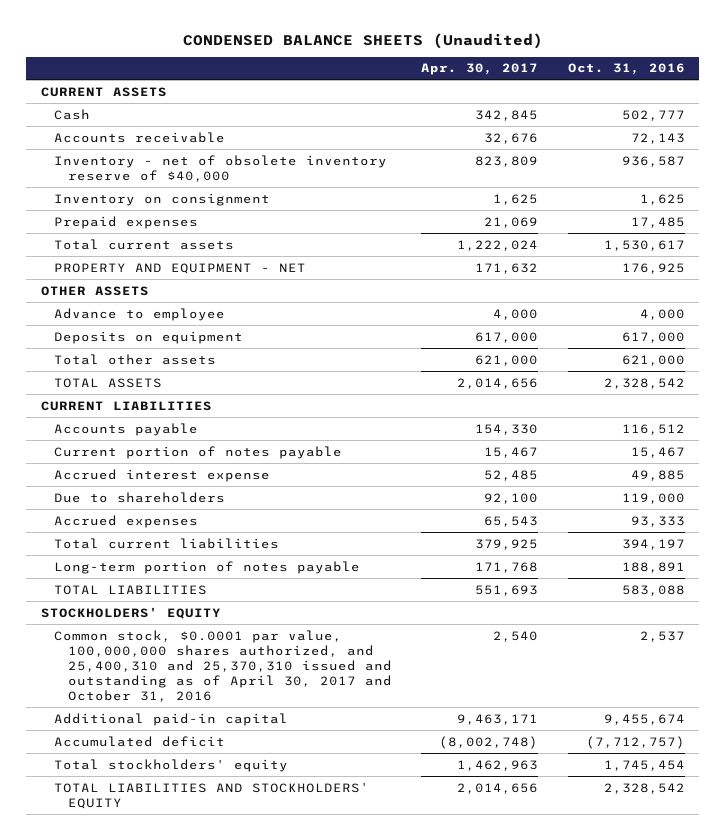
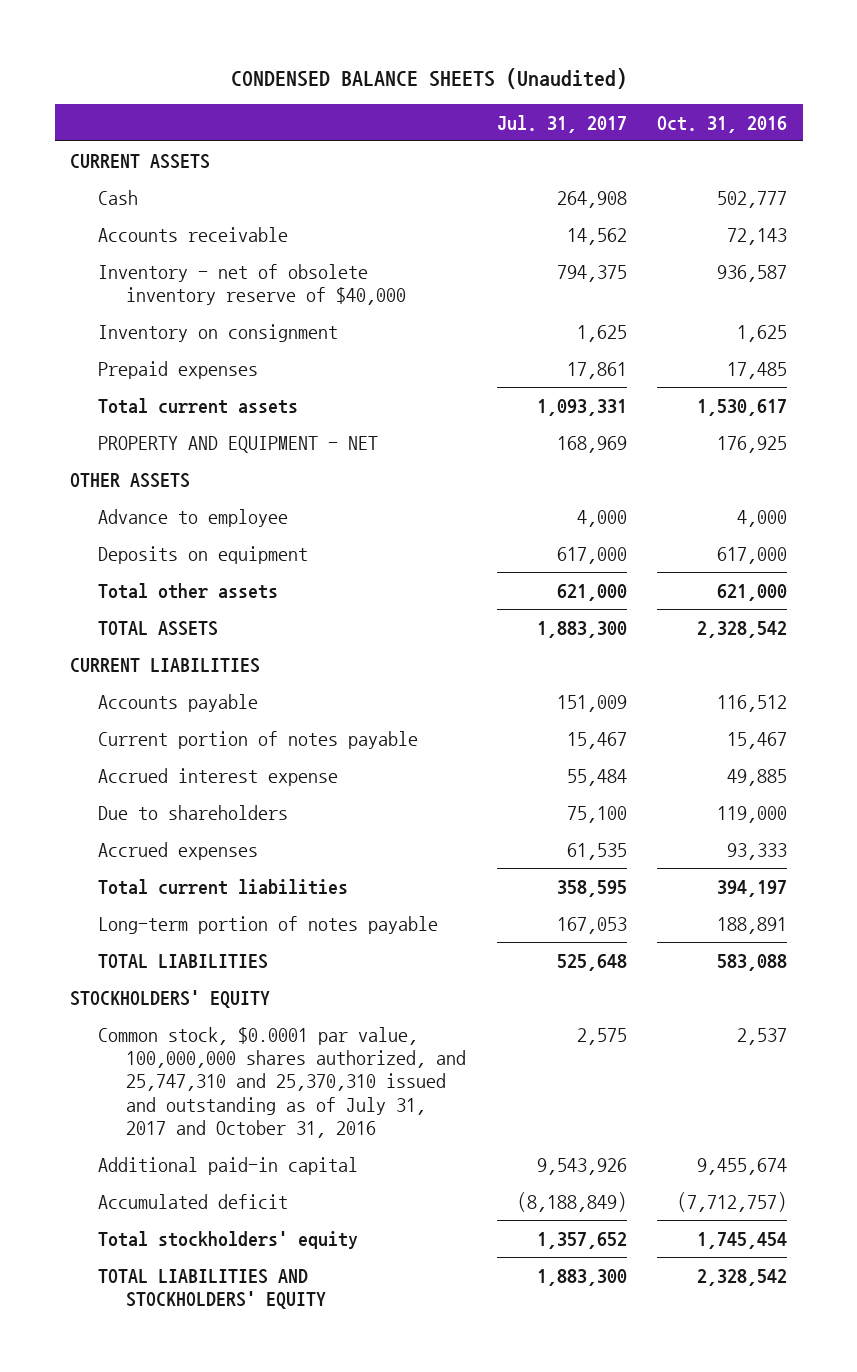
- | Apr. 30, 2017 | Oct. 31, 2016
+ | Jul. 31, 2017 | Oct. 31, 2016
- Common stock, $0.0001 par value, 100,000,000 shares authorized, and 25,400,310 and 25,370,310 issued and outstanding as of April 30, 2017 and October 31, 2016 | 2,540 | 2,537
+ Common stock, $0.0001 par value, 100,000,000 shares authorized, and 25,747,310 and 25,370,310 issued and outstanding as of July 31, 2017 and October 31, 2016 | 2,575 | 2,537

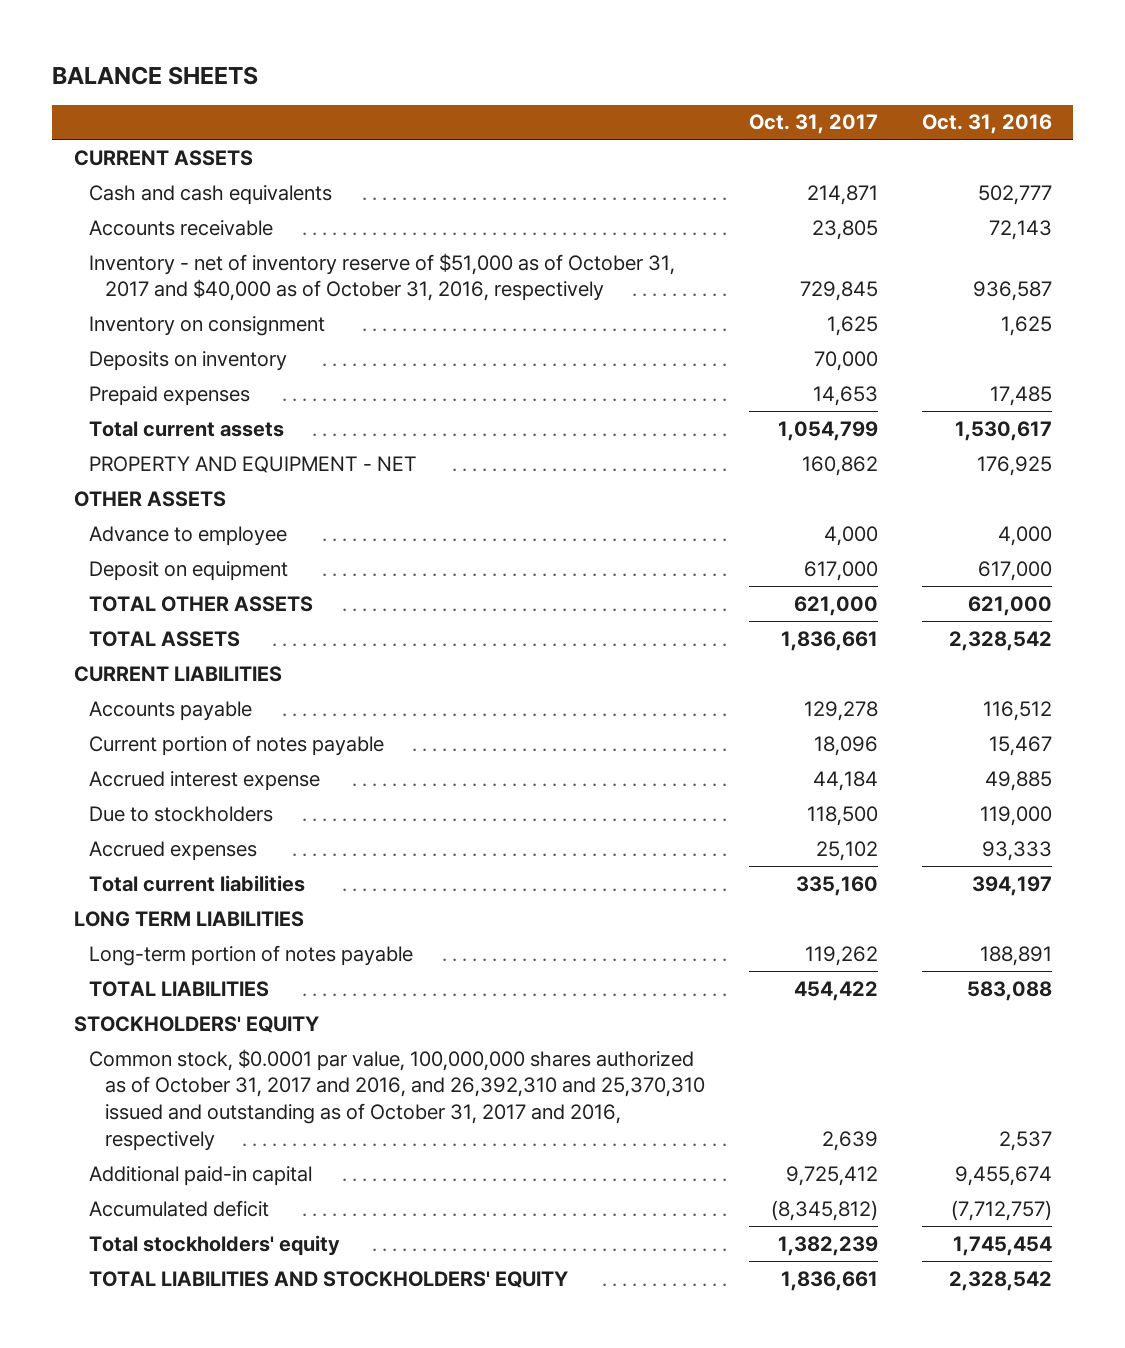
- CONDENSED BALANCE SHEETS (Unaudited)
+ BALANCE SHEETS
- | Jul. 31, 2017 | Oct. 31, 2016
+ | Oct. 31, 2017 | Oct. 31, 2016
- Cash | 264,908 | 502,777
+ Cash and cash equivalents | 214,871 | 502,777
- Inventory - net of obsolete inventory reserve of $40,000 | 794,375 | 936,587
+ Inventory - net of inventory reserve of $51,000 as of October 31, 2017 and $40,000 as of October 31, 2016, respectively | 729,845 | 936,587
+ Deposits on inventory | 70,000 |
- Deposits on equipment | 617,000 | 617,000
- Total other assets | 621,000 | 621,000
+ Deposit on equipment | 617,000 | 617,000
+ TOTAL OTHER ASSETS | 621,000 | 621,000
- Due to shareholders | 75,100 | 119,000
+ Due to stockholders | 118,500 | 119,000
+ LONG TERM LIABILITIES
- Common stock, $0.0001 par value, 100,000,000 shares authorized, and 25,747,310 and 25,370,310 issued and outstanding as of July 31, 2017 and October 31, 2016 | 2,575 | 2,537
+ Common stock, $0.0001 par value, 100,000,000 shares authorized as of October 31, 2017 and 2016, and 26,392,310 and 25,370,310 issued and outstanding as of October 31, 2017 and 2016, respectively | 2,639 | 2,537

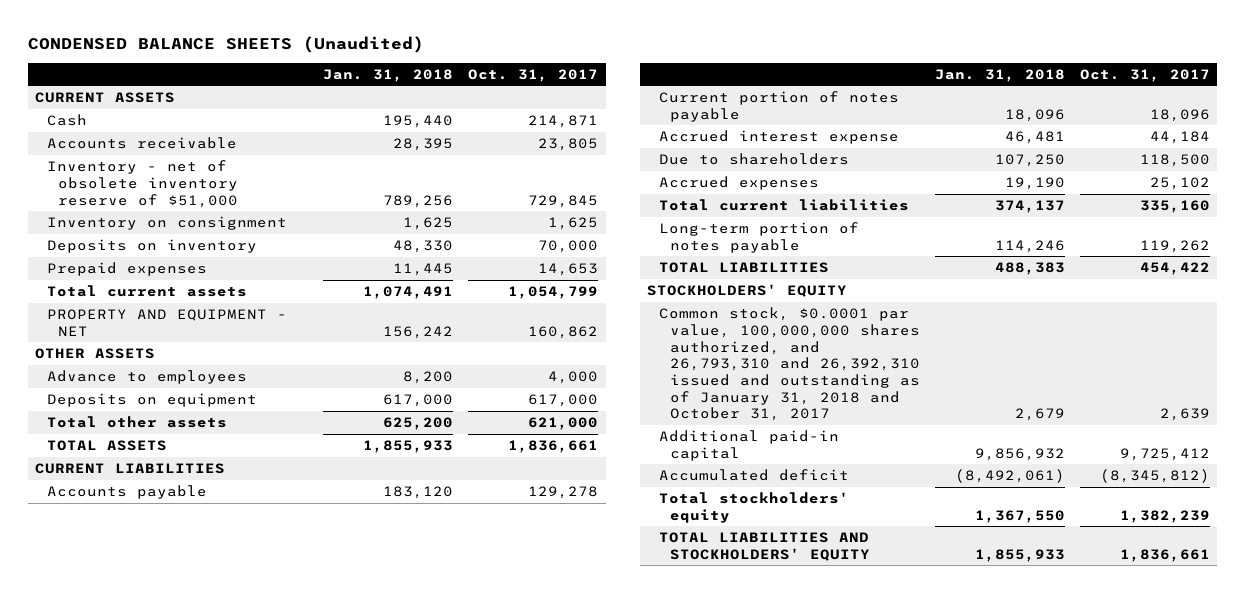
- BALANCE SHEETS
+ CONDENSED BALANCE SHEETS (Unaudited)
- | Oct. 31, 2017 | Oct. 31, 2016
+ | Jan. 31, 2018 | Oct. 31, 2017
- Cash and cash equivalents | 214,871 | 502,777
+ Cash | 195,440 | 214,871
- Inventory - net of inventory reserve of $51,000 as of October 31, 2017 and $40,000 as of October 31, 2016, respectively | 729,845 | 936,587
+ Inventory - net of obsolete inventory reserve of $51,000 | 789,256 | 729,845
- Advance to employee | 4,000 | 4,000
- Deposit on equipment | 617,000 | 617,000
- TOTAL OTHER ASSETS | 621,000 | 621,000
+ Advance to employees | 8,200 | 4,000
+ Deposits on equipment | 617,000 | 617,000
+ Total other assets | 625,200 | 621,000
- Due to stockholders | 118,500 | 119,000
+ Due to shareholders | 107,250 | 118,500
- LONG TERM LIABILITIES
- Common stock, $0.0001 par value, 100,000,000 shares authorized as of October 31, 2017 and 2016, and 26,392,310 and 25,370,310 issued and outstanding as of October 31, 2017 and 2016, respectively | 2,639 | 2,537
+ Common stock, $0.0001 par value, 100,000,000 shares authorized, and 26,793,310 and 26,392,310 issued and outstanding as of January 31, 2018 and October 31, 2017 | 2,679 | 2,639

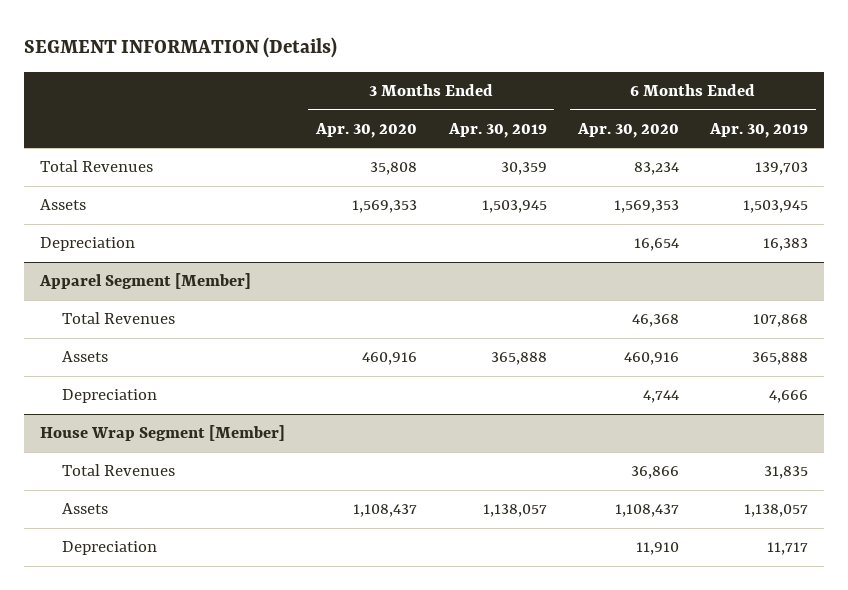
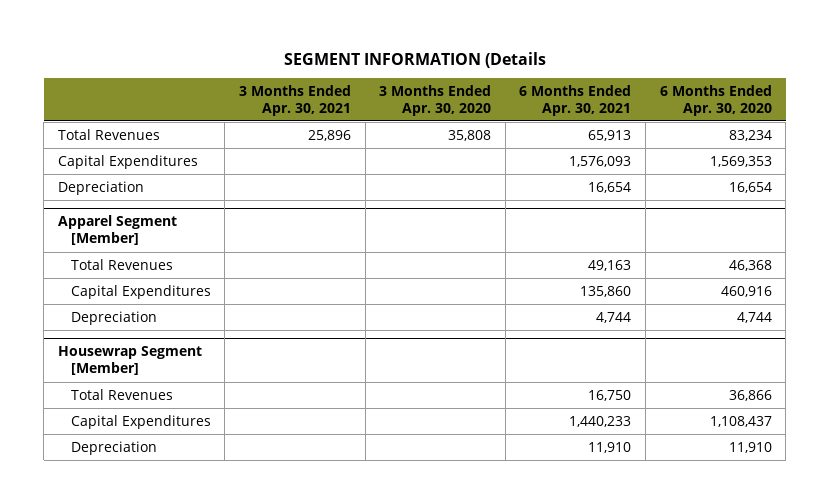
- SEGMENT INFORMATION (Details)
+ SEGMENT INFORMATION (Details
- | 3 Months Ended Apr. 30, 2020 | 3 Months Ended Apr. 30, 2019 | 6 Months Ended Apr. 30, 2020 | 6 Months Ended Apr. 30, 2019
+ | 3 Months Ended Apr. 30, 2021 | 3 Months Ended Apr. 30, 2020 | 6 Months Ended Apr. 30, 2021 | 6 Months Ended Apr. 30, 2020
- Assets | 1,569,353 | 1,503,945 | 1,569,353 | 1,503,945
+ Capital Expenditures | | | 1,576,093 | 1,569,353
@ Apparel Segment [Member]
- Assets | 460,916 | 365,888 | 460,916 | 365,888
+ Capital Expenditures | | | 135,860 | 460,916
- House Wrap Segment [Member]
+ Housewrap Segment [Member]
- Assets | 1,108,437 | 1,138,057 | 1,108,437 | 1,138,057
+ Capital Expenditures | | | 1,440,233 | 1,108,437

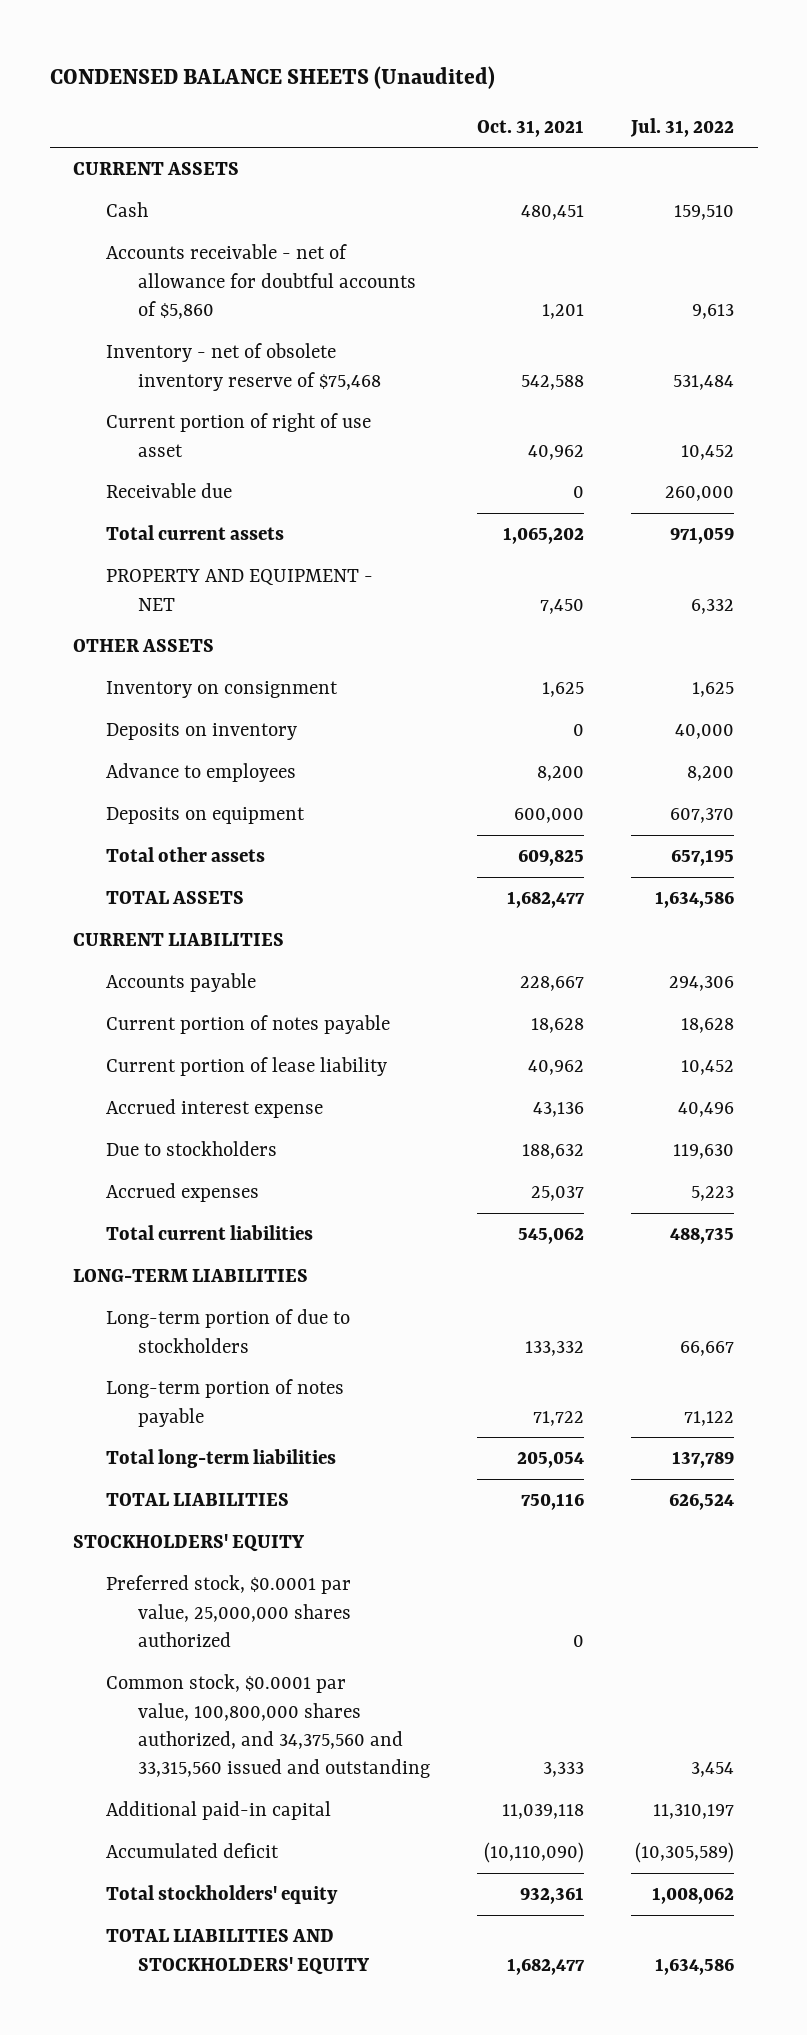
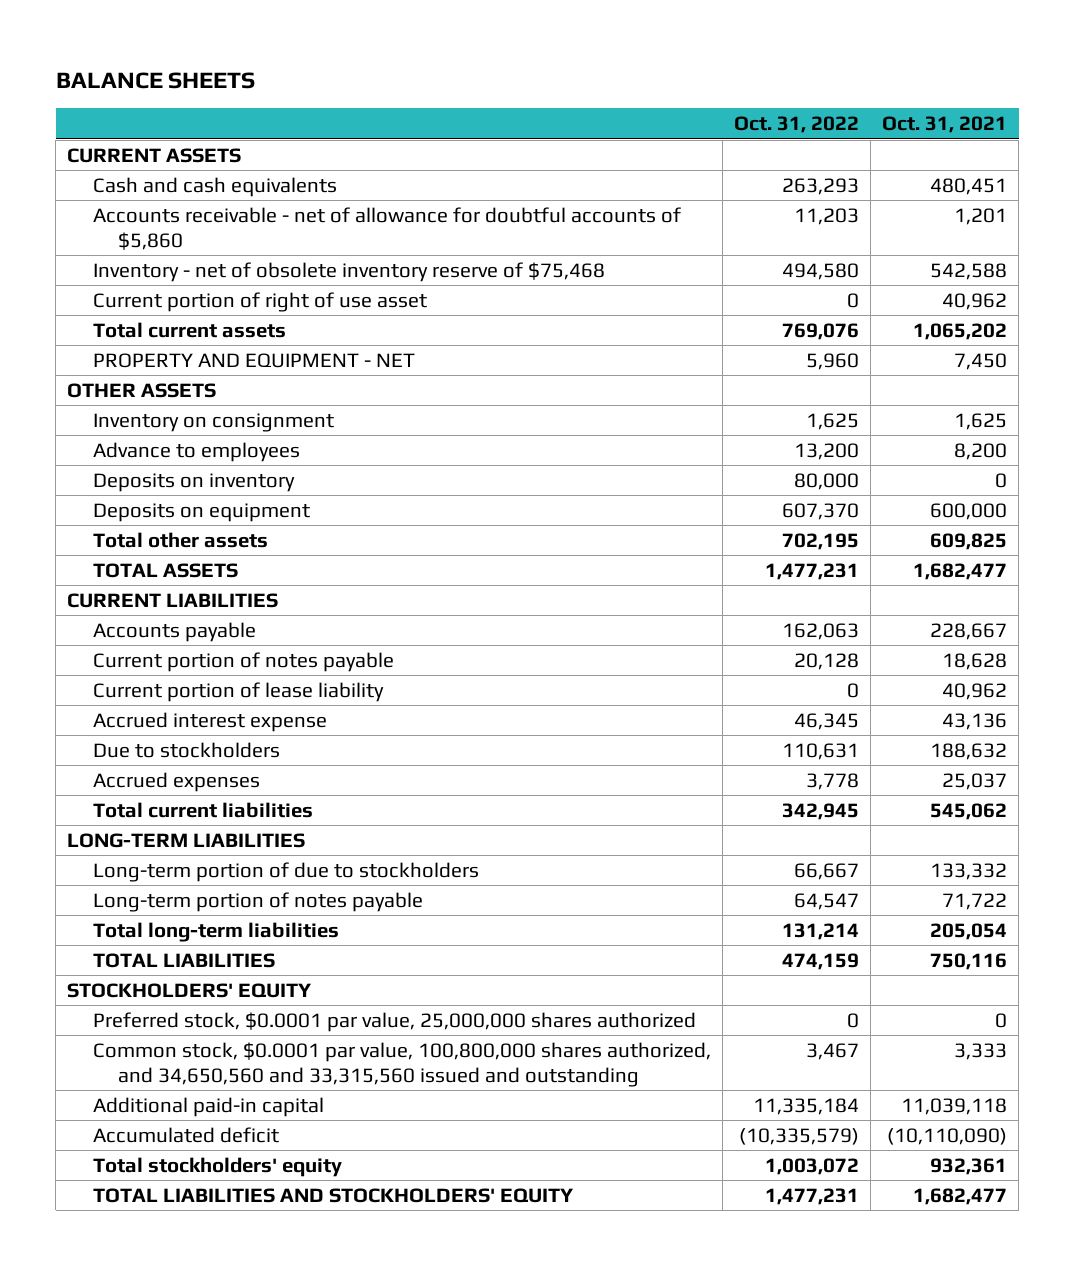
- CONDENSED BALANCE SHEETS (Unaudited)
+ BALANCE SHEETS
- | Oct. 31, 2021 | Jul. 31, 2022
+ | Oct. 31, 2022 | Oct. 31, 2021
- Cash | 480,451 | 159,510
+ Cash and cash equivalents | 263,293 | 480,451
- Receivable due | 0 | 260,000
moved down: Deposits on inventory | 80,000 | 0
- Common stock, $0.0001 par value, 100,800,000 shares authorized, and 34,375,560 and 33,315,560 issued and outstanding | 3,333 | 3,454
+ Common stock, $0.0001 par value, 100,800,000 shares authorized, and 34,650,560 and 33,315,560 issued and outstanding | 3,467 | 3,333

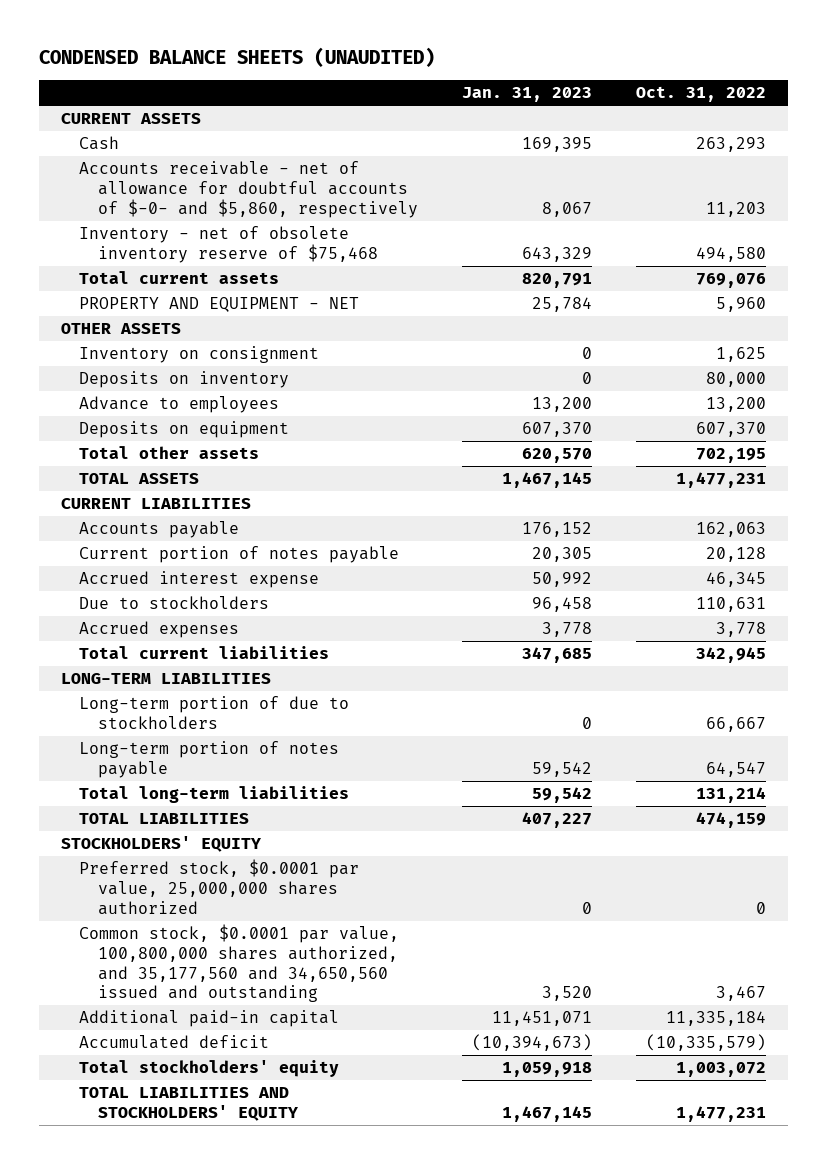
- BALANCE SHEETS
+ CONDENSED BALANCE SHEETS (UNAUDITED)
- | Oct. 31, 2022 | Oct. 31, 2021
+ | Jan. 31, 2023 | Oct. 31, 2022
- Cash and cash equivalents | 263,293 | 480,451
- Accounts receivable - net of allowance for doubtful accounts of $5,860 | 11,203 | 1,201
+ Cash | 169,395 | 263,293
+ Accounts receivable - net of allowance for doubtful accounts of $-0- and $5,860, respectively | 8,067 | 11,203
- Current portion of right of use asset | 0 | 40,962
moved down: Advance to employees | 13,200 | 13,200
- Current portion of lease liability | 0 | 40,962
- Common stock, $0.0001 par value, 100,800,000 shares authorized, and 34,650,560 and 33,315,560 issued and outstanding | 3,467 | 3,333
+ Common stock, $0.0001 par value, 100,800,000 shares authorized, and 35,177,560 and 34,650,560 issued and outstanding | 3,520 | 3,467

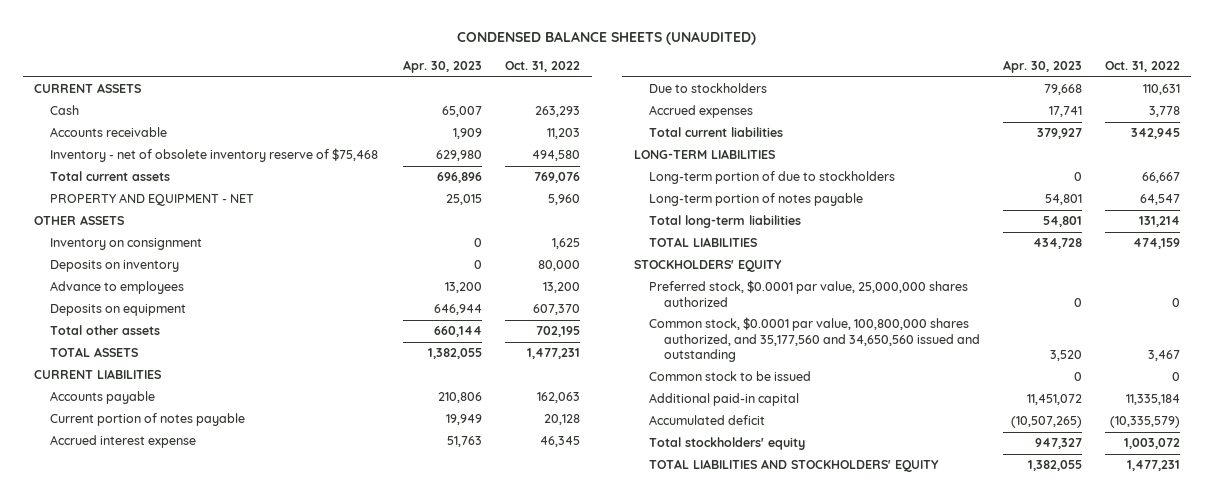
- | Jan. 31, 2023 | Oct. 31, 2022
+ | Apr. 30, 2023 | Oct. 31, 2022
- Accounts receivable - net of allowance for doubtful accounts of $-0- and $5,860, respectively | 8,067 | 11,203
+ Accounts receivable | 1,909 | 11,203
+ Common stock to be issued | 0 | 0

